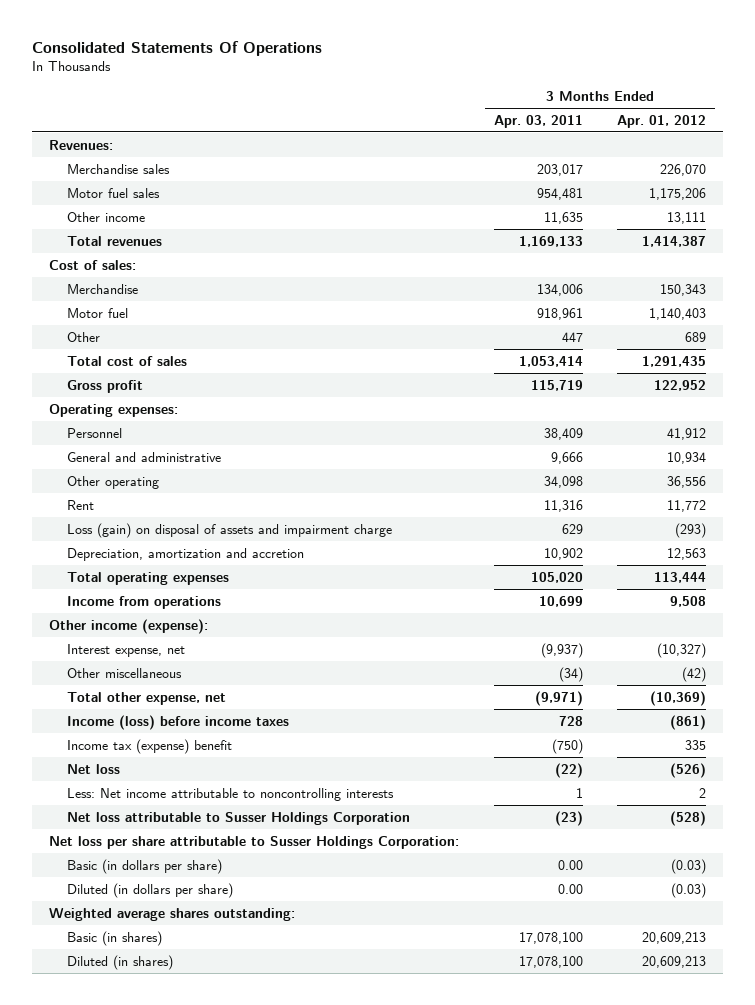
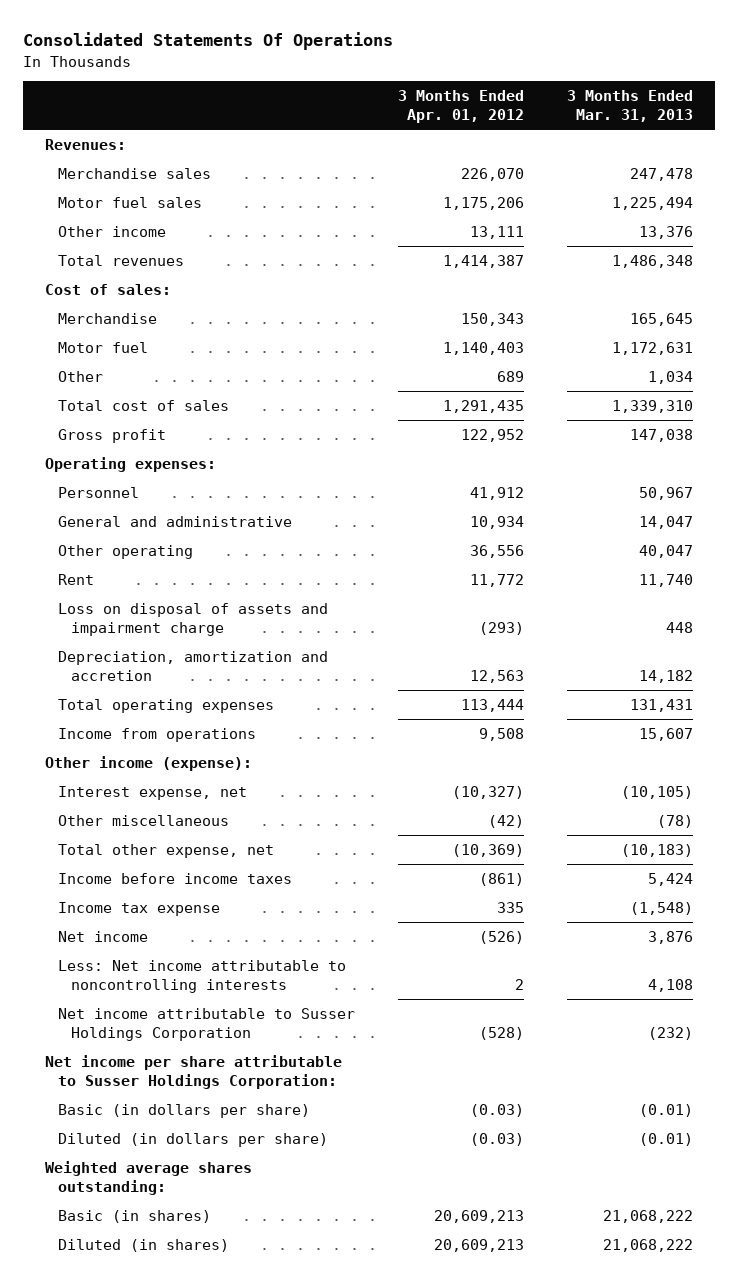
- | 3 Months Ended Apr. 03, 2011 | 3 Months Ended Apr. 01, 2012
+ | 3 Months Ended Apr. 01, 2012 | 3 Months Ended Mar. 31, 2013
- Loss (gain) on disposal of assets and impairment charge | 629 | (293)
+ Loss on disposal of assets and impairment charge | (293) | 448
- Income (loss) before income taxes | 728 | (861)
- Income tax (expense) benefit | (750) | 335
- Net loss | (22) | (526)
+ Income before income taxes | (861) | 5,424
+ Income tax expense | 335 | (1,548)
+ Net income | (526) | 3,876
- Net loss attributable to Susser Holdings Corporation | (23) | (528)
- Net loss per share attributable to Susser Holdings Corporation:
+ Net income attributable to Susser Holdings Corporation | (528) | (232)
+ Net income per share attributable to Susser Holdings Corporation:

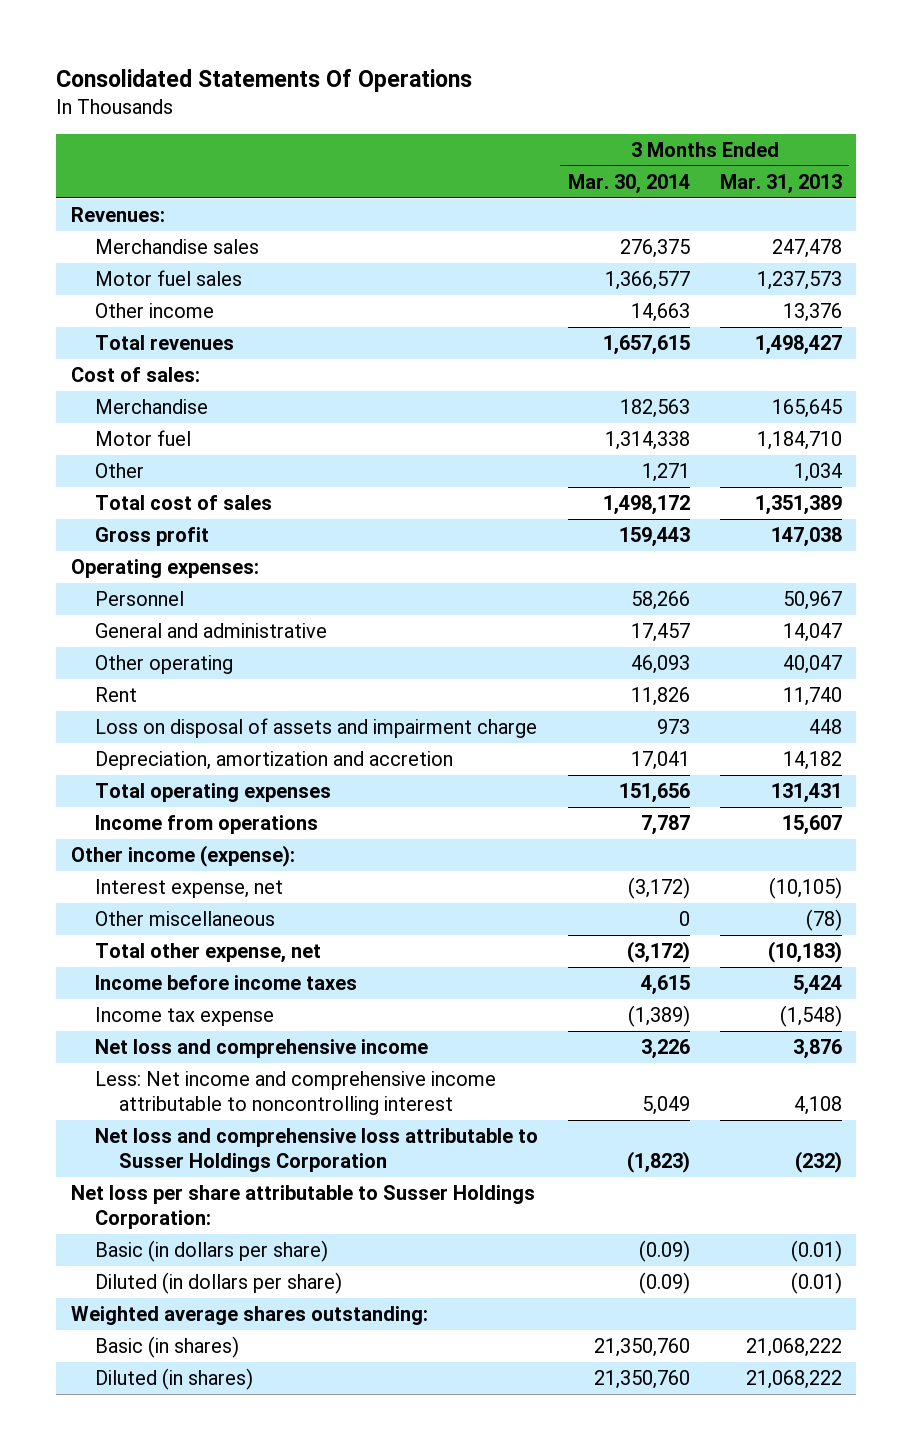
- | 3 Months Ended Apr. 01, 2012 | 3 Months Ended Mar. 31, 2013
+ | 3 Months Ended Mar. 30, 2014 | 3 Months Ended Mar. 31, 2013
- Motor fuel sales | 1,175,206 | 1,225,494
+ Motor fuel sales | 1,366,577 | 1,237,573
- Total revenues | 1,414,387 | 1,486,348
+ Total revenues | 1,657,615 | 1,498,427
- Motor fuel | 1,140,403 | 1,172,631
+ Motor fuel | 1,314,338 | 1,184,710
- Total cost of sales | 1,291,435 | 1,339,310
+ Total cost of sales | 1,498,172 | 1,351,389
- Net income | (526) | 3,876
- Less: Net income attributable to noncontrolling interests | 2 | 4,108
- Net income attributable to Susser Holdings Corporation | (528) | (232)
- Net income per share attributable to Susser Holdings Corporation:
+ Net loss and comprehensive income | 3,226 | 3,876
+ Less: Net income and comprehensive income attributable to noncontrolling interest | 5,049 | 4,108
+ Net loss and comprehensive loss attributable to Susser Holdings Corporation | (1,823) | (232)
+ Net loss per share attributable to Susser Holdings Corporation:

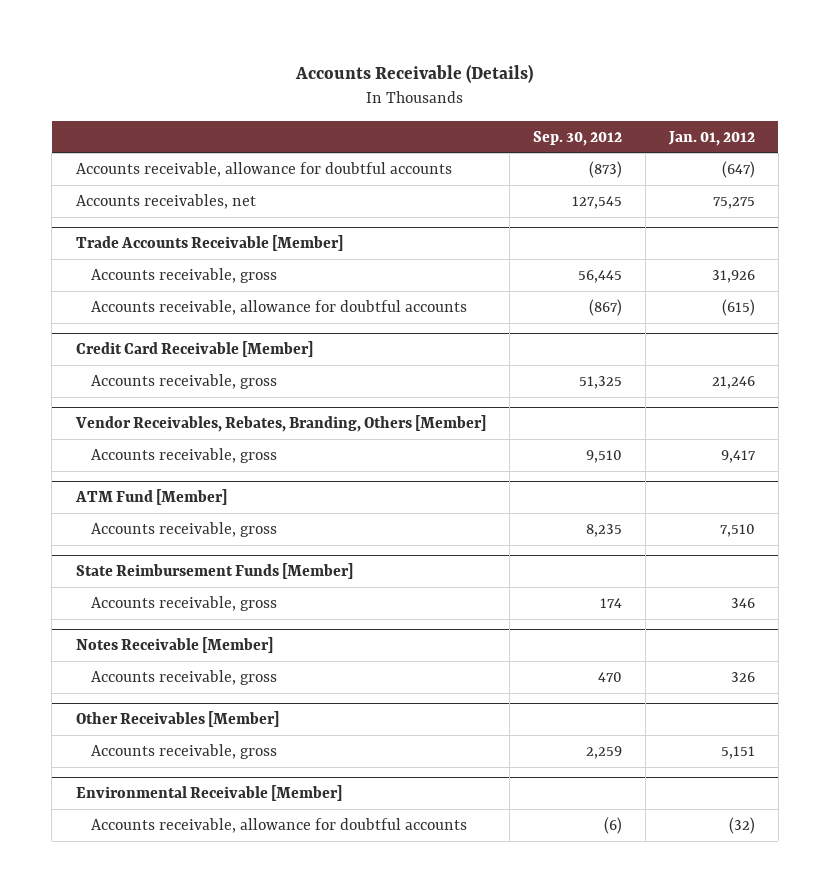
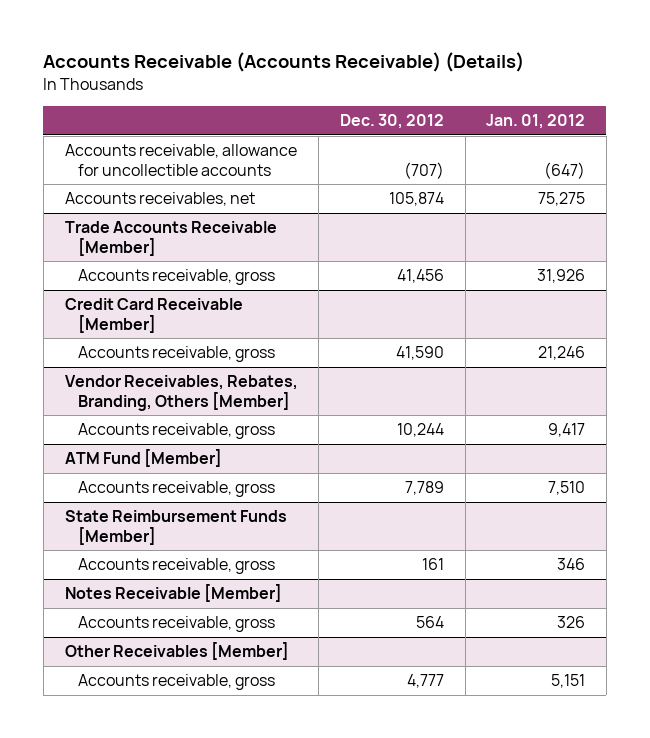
- Accounts Receivable (Details)
+ Accounts Receivable (Accounts Receivable) (Details)
- | Sep. 30, 2012 | Jan. 01, 2012
+ | Dec. 30, 2012 | Jan. 01, 2012
- Accounts receivable, allowance for doubtful accounts | (873) | (647)
+ Accounts receivable, allowance for uncollectible accounts | (707) | (647)
@ Trade Accounts Receivable [Member]
- Accounts receivable, allowance for doubtful accounts | (867) | (615)
- Environmental Receivable [Member]
- Accounts receivable, allowance for doubtful accounts | (6) | (32)

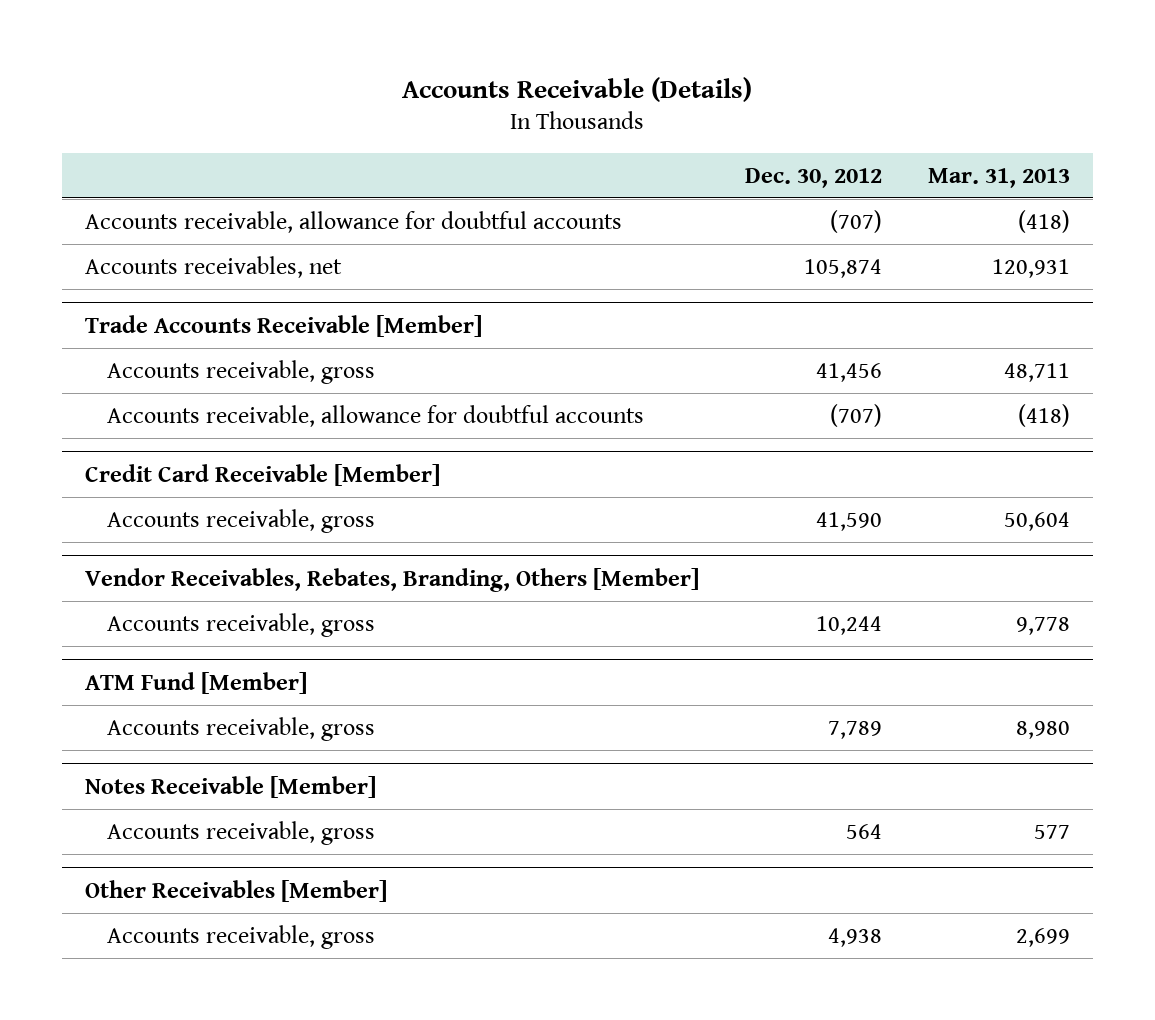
- Accounts Receivable (Accounts Receivable) (Details)
+ Accounts Receivable (Details)
- | Dec. 30, 2012 | Jan. 01, 2012
+ | Dec. 30, 2012 | Mar. 31, 2013
- Accounts receivable, allowance for uncollectible accounts | (707) | (647)
+ Accounts receivable, allowance for doubtful accounts | (707) | (418)
@ Trade Accounts Receivable [Member]
+ Accounts receivable, allowance for doubtful accounts | (707) | (418)
- State Reimbursement Funds [Member]
- Accounts receivable, gross | 161 | 346
@ Other Receivables [Member]
- Accounts receivable, gross | 4,777 | 5,151
+ Accounts receivable, gross | 4,938 | 2,699

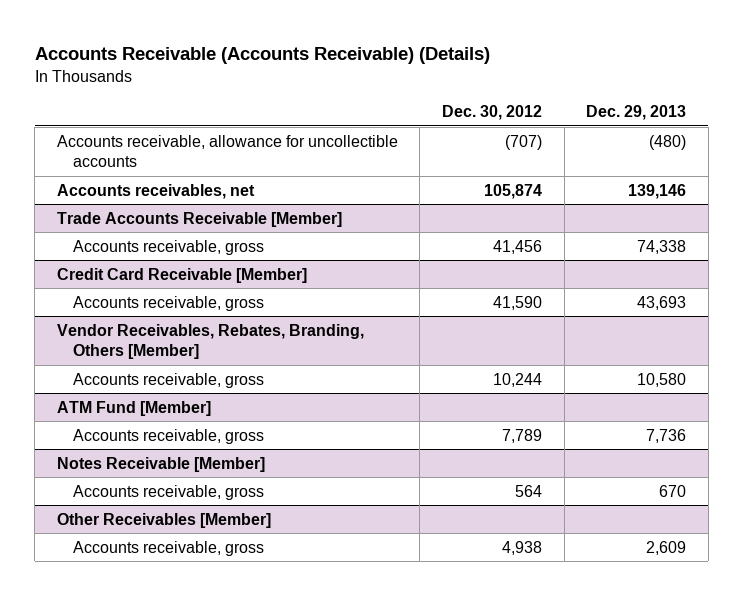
- Accounts Receivable (Details)
+ Accounts Receivable (Accounts Receivable) (Details)
- | Dec. 30, 2012 | Mar. 31, 2013
+ | Dec. 30, 2012 | Dec. 29, 2013
- Accounts receivable, allowance for doubtful accounts | (707) | (418)
+ Accounts receivable, allowance for uncollectible accounts | (707) | (480)
@ Trade Accounts Receivable [Member]
- Accounts receivable, allowance for doubtful accounts | (707) | (418)

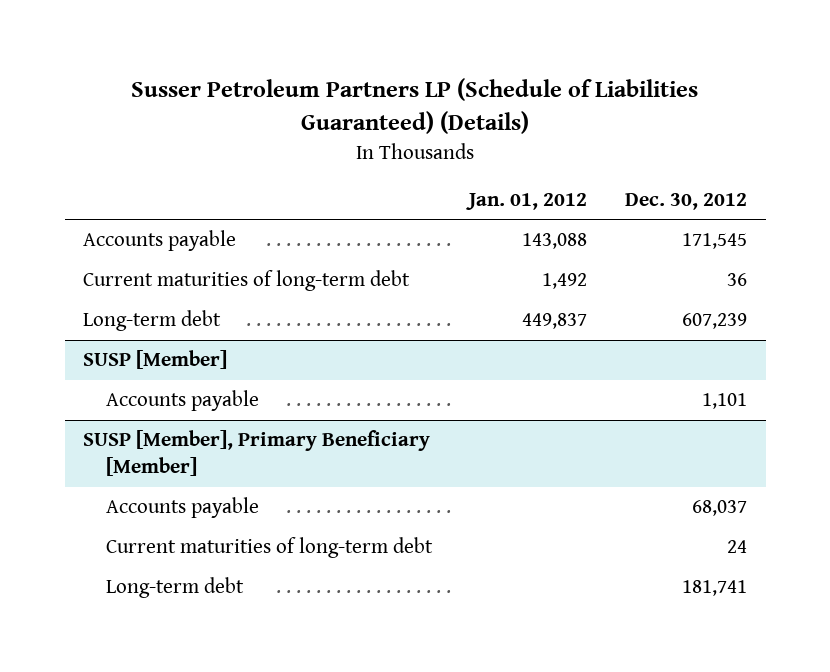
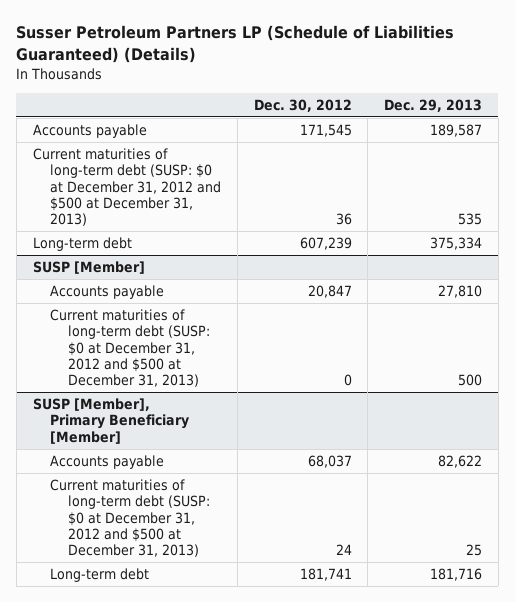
- | Jan. 01, 2012 | Dec. 30, 2012
+ | Dec. 30, 2012 | Dec. 29, 2013
- Current maturities of long-term debt | 1,492 | 36
+ Current maturities of long-term debt (SUSP: $0 at December 31, 2012 and $500 at December 31, 2013) | 36 | 535
@ SUSP [Member]
- Accounts payable | | 1,101
+ Accounts payable | 20,847 | 27,810
+ Current maturities of long-term debt (SUSP: $0 at December 31, 2012 and $500 at December 31, 2013) | 0 | 500
@ SUSP [Member], Primary Beneficiary [Member]
- Current maturities of long-term debt | | 24
+ Current maturities of long-term debt (SUSP: $0 at December 31, 2012 and $500 at December 31, 2013) | 24 | 25

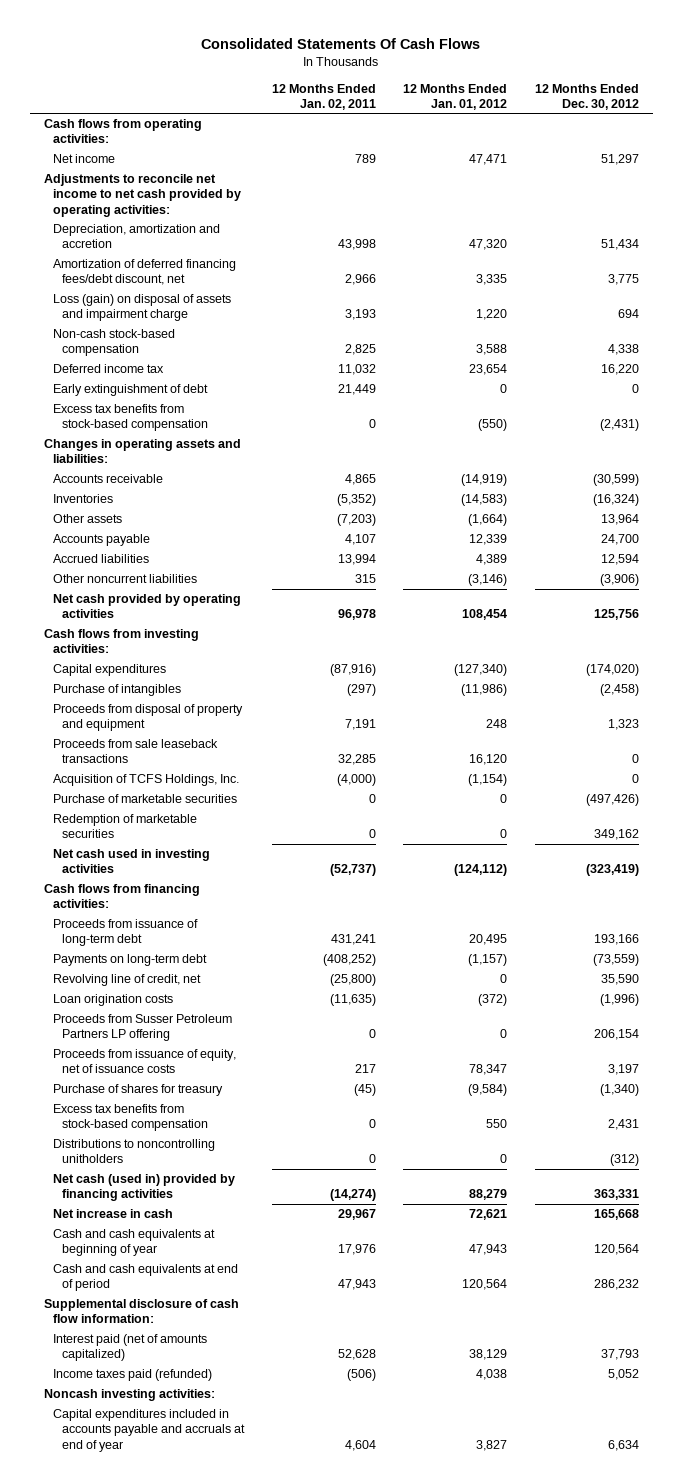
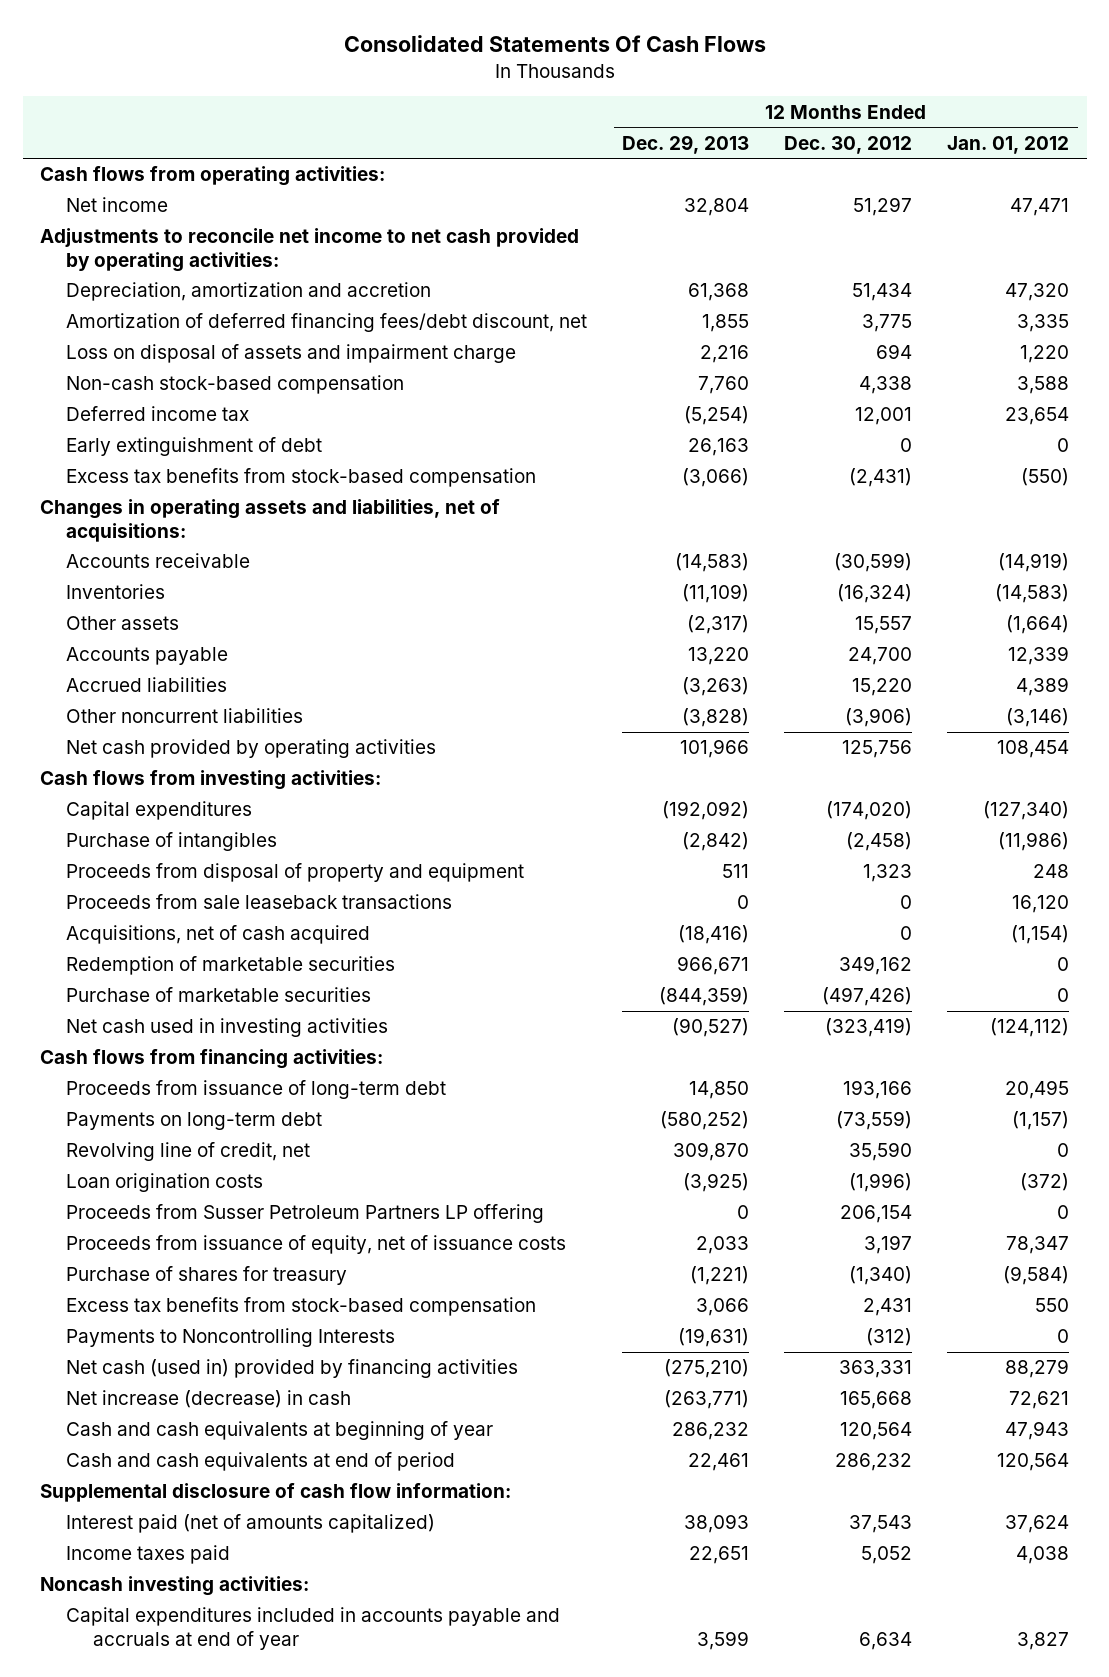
- | 12 Months Ended Jan. 02, 2011 | 12 Months Ended Jan. 01, 2012 | 12 Months Ended Dec. 30, 2012
+ | 12 Months Ended Dec. 29, 2013 | 12 Months Ended Dec. 30, 2012 | 12 Months Ended Jan. 01, 2012
- Loss (gain) on disposal of assets and impairment charge | 3,193 | 1,220 | 694
+ Loss on disposal of assets and impairment charge | 2,216 | 694 | 1,220
- Deferred income tax | 11,032 | 23,654 | 16,220
+ Deferred income tax | (5,254) | 12,001 | 23,654
- Changes in operating assets and liabilities:
+ Changes in operating assets and liabilities, net of acquisitions:
- Other assets | (7,203) | (1,664) | 13,964
+ Other assets | (2,317) | 15,557 | (1,664)
- Accrued liabilities | 13,994 | 4,389 | 12,594
+ Accrued liabilities | (3,263) | 15,220 | 4,389
- Acquisition of TCFS Holdings, Inc. | (4,000) | (1,154) | 0
+ Acquisitions, net of cash acquired | (18,416) | 0 | (1,154)
moved down: Purchase of marketable securities | (844,359) | (497,426) | 0
- Distributions to noncontrolling unitholders | 0 | 0 | (312)
+ Payments to Noncontrolling Interests | (19,631) | (312) | 0
- Net increase in cash | 29,967 | 72,621 | 165,668
+ Net increase (decrease) in cash | (263,771) | 165,668 | 72,621
- Interest paid (net of amounts capitalized) | 52,628 | 38,129 | 37,793
- Income taxes paid (refunded) | (506) | 4,038 | 5,052
+ Interest paid (net of amounts capitalized) | 38,093 | 37,543 | 37,624
+ Income taxes paid | 22,651 | 5,052 | 4,038

